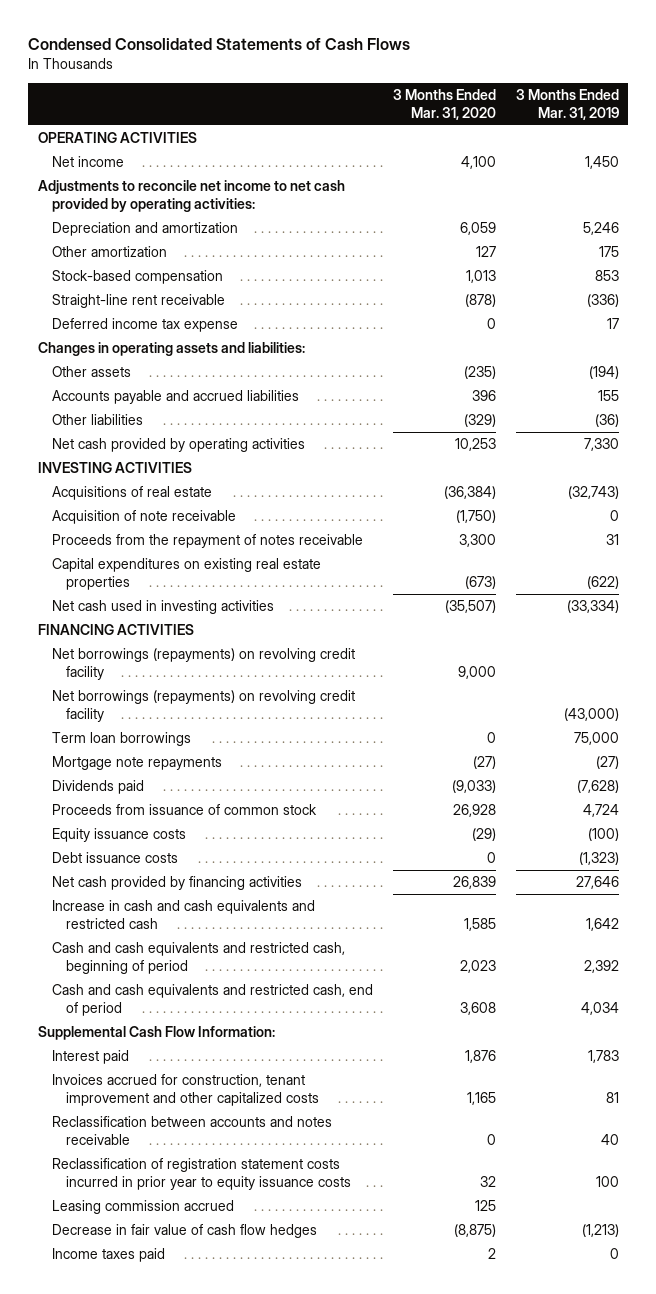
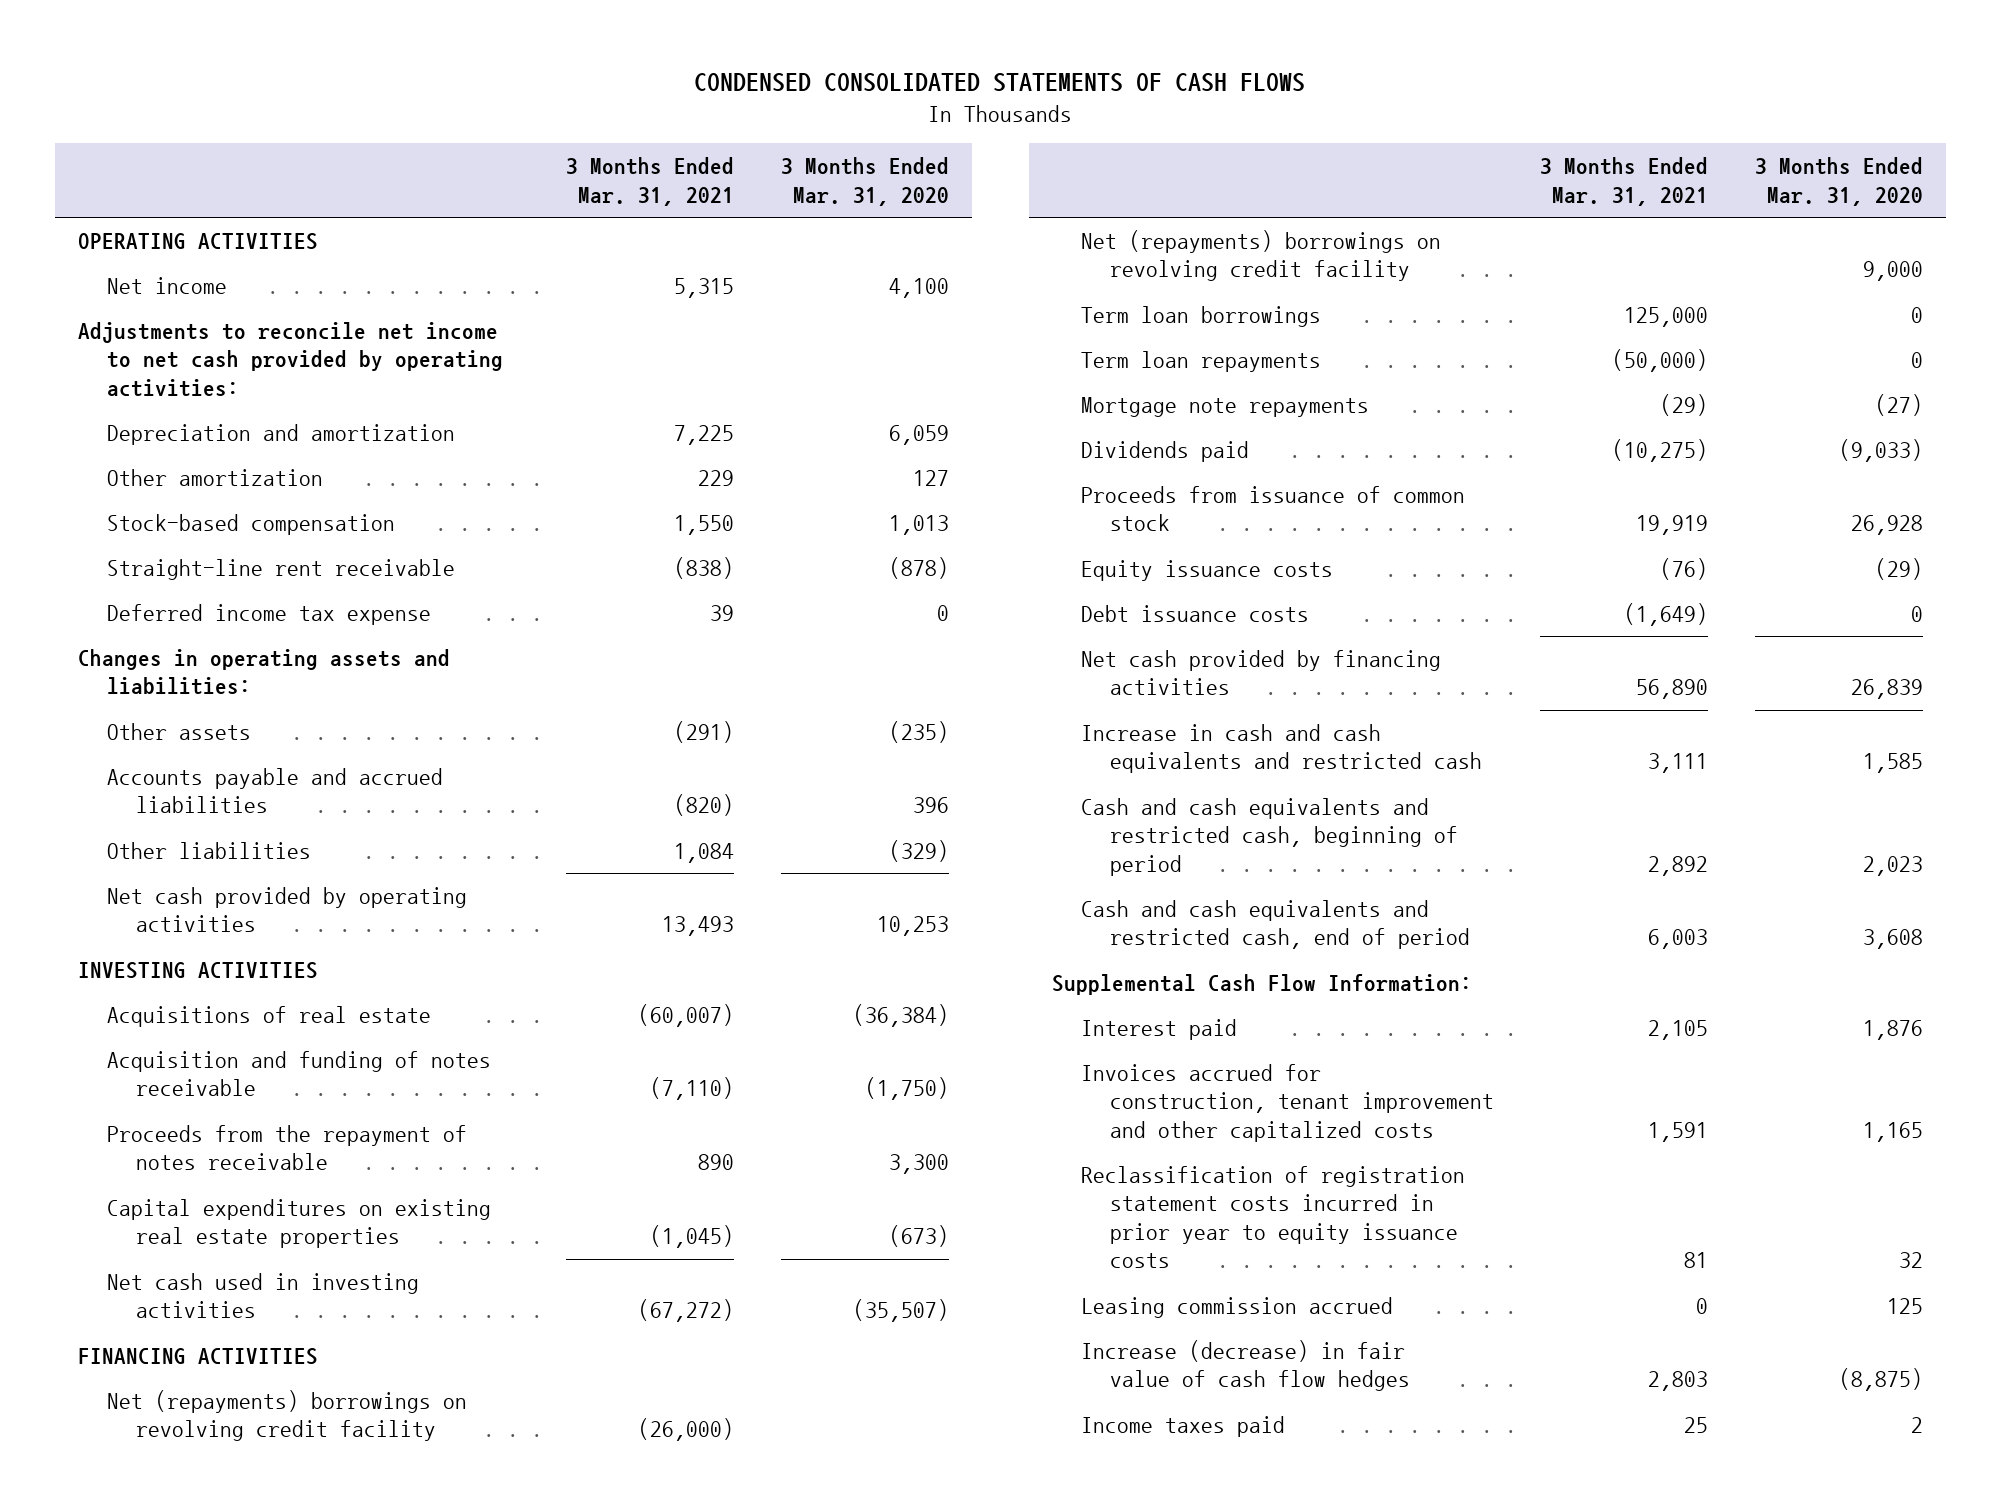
- Condensed Consolidated Statements of Cash Flows
+ CONDENSED CONSOLIDATED STATEMENTS OF CASH FLOWS
- | 3 Months Ended Mar. 31, 2020 | 3 Months Ended Mar. 31, 2019
+ | 3 Months Ended Mar. 31, 2021 | 3 Months Ended Mar. 31, 2020
- Acquisition of note receivable | (1,750) | 0
+ Acquisition and funding of notes receivable | (7,110) | (1,750)
- Net borrowings (repayments) on revolving credit facility | 9,000 |
- Net borrowings (repayments) on revolving credit facility | | (43,000)
+ Net (repayments) borrowings on revolving credit facility | (26,000) |
+ Net (repayments) borrowings on revolving credit facility | | 9,000
+ Term loan repayments | (50,000) | 0
- Reclassification between accounts and notes receivable | 0 | 40
- Decrease in fair value of cash flow hedges | (8,875) | (1,213)
+ Increase (decrease) in fair value of cash flow hedges | 2,803 | (8,875)

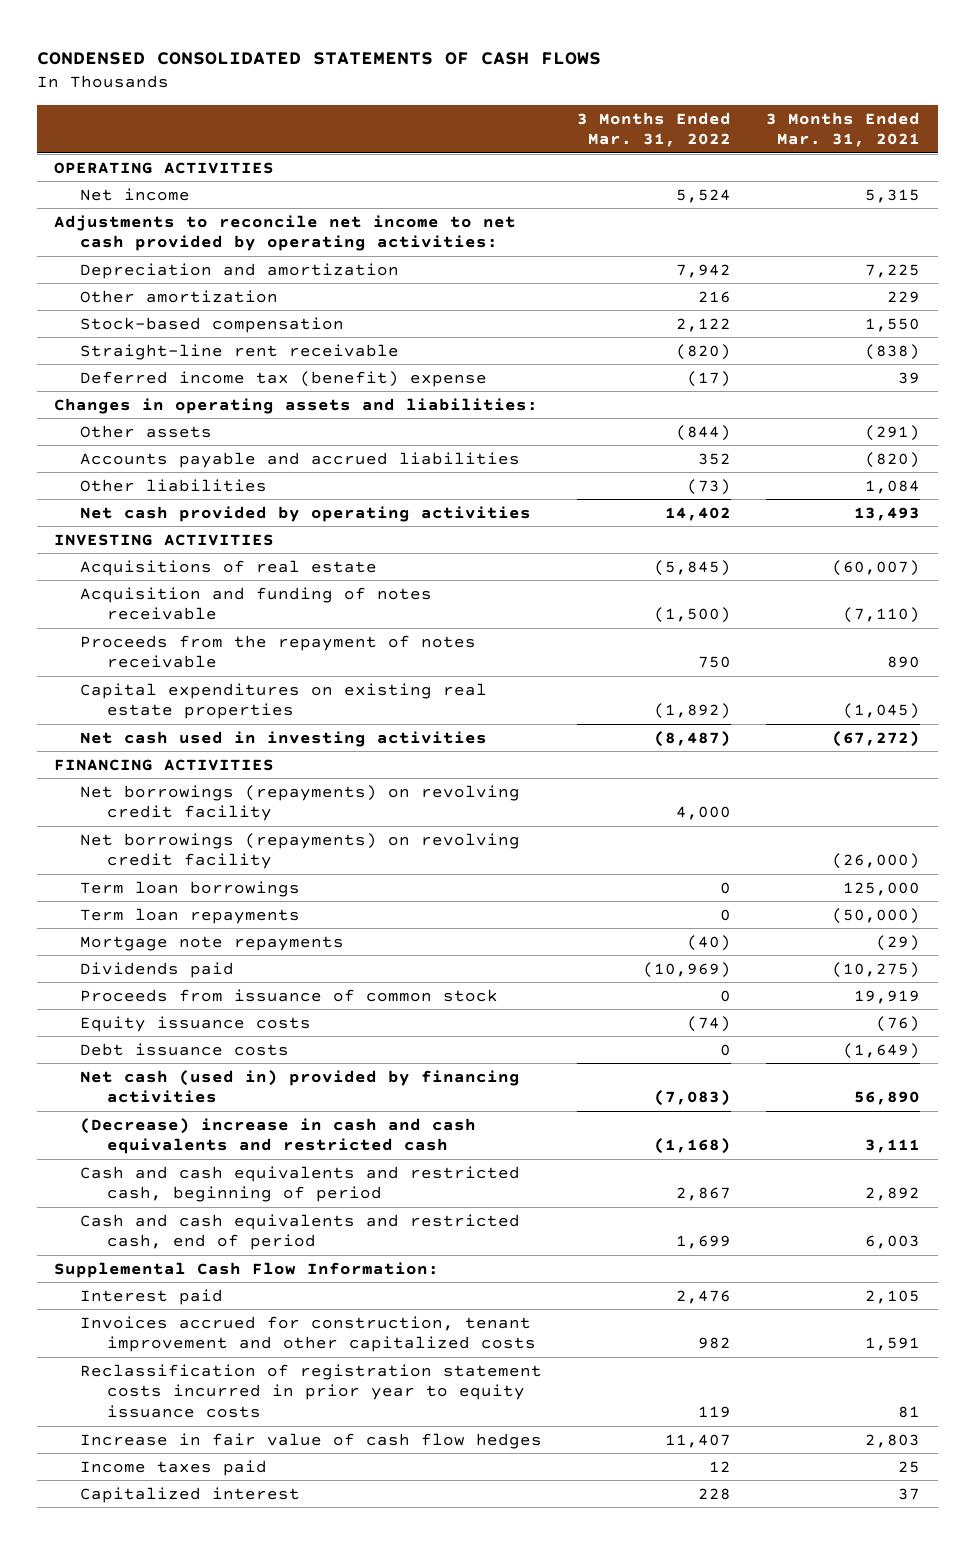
- | 3 Months Ended Mar. 31, 2021 | 3 Months Ended Mar. 31, 2020
+ | 3 Months Ended Mar. 31, 2022 | 3 Months Ended Mar. 31, 2021
- Deferred income tax expense | 39 | 0
+ Deferred income tax (benefit) expense | (17) | 39
- Net (repayments) borrowings on revolving credit facility | (26,000) |
- Net (repayments) borrowings on revolving credit facility | | 9,000
+ Net borrowings (repayments) on revolving credit facility | 4,000 |
+ Net borrowings (repayments) on revolving credit facility | | (26,000)
- Net cash provided by financing activities | 56,890 | 26,839
- Increase in cash and cash equivalents and restricted cash | 3,111 | 1,585
+ Net cash (used in) provided by financing activities | (7,083) | 56,890
+ (Decrease) increase in cash and cash equivalents and restricted cash | (1,168) | 3,111
- Leasing commission accrued | 0 | 125
- Increase (decrease) in fair value of cash flow hedges | 2,803 | (8,875)
+ Increase in fair value of cash flow hedges | 11,407 | 2,803
+ Capitalized interest | 228 | 37

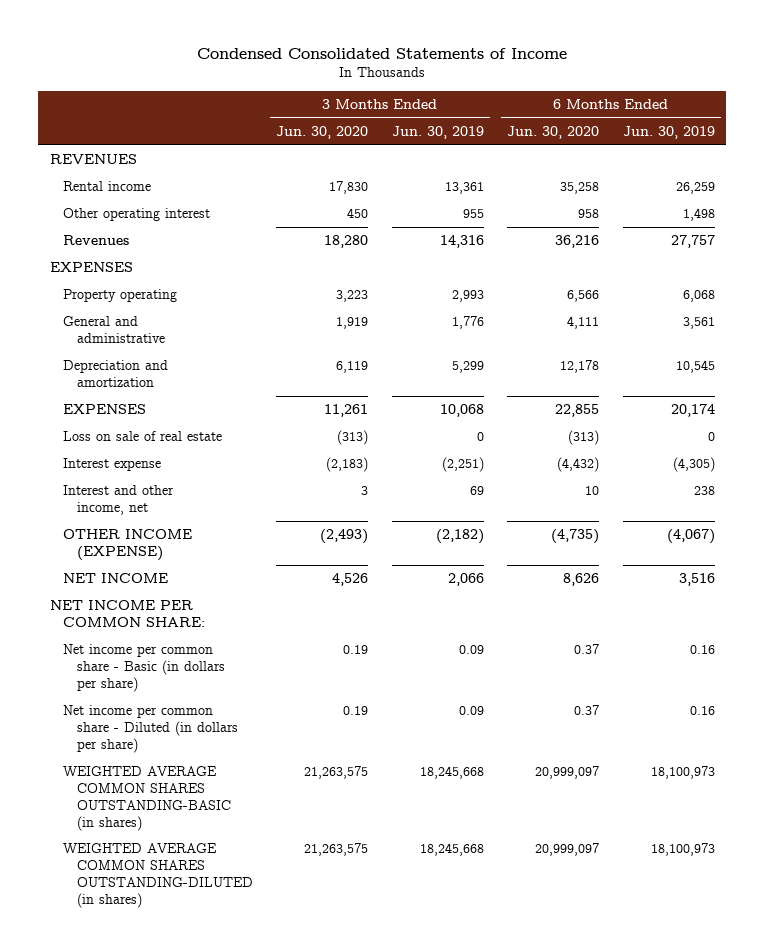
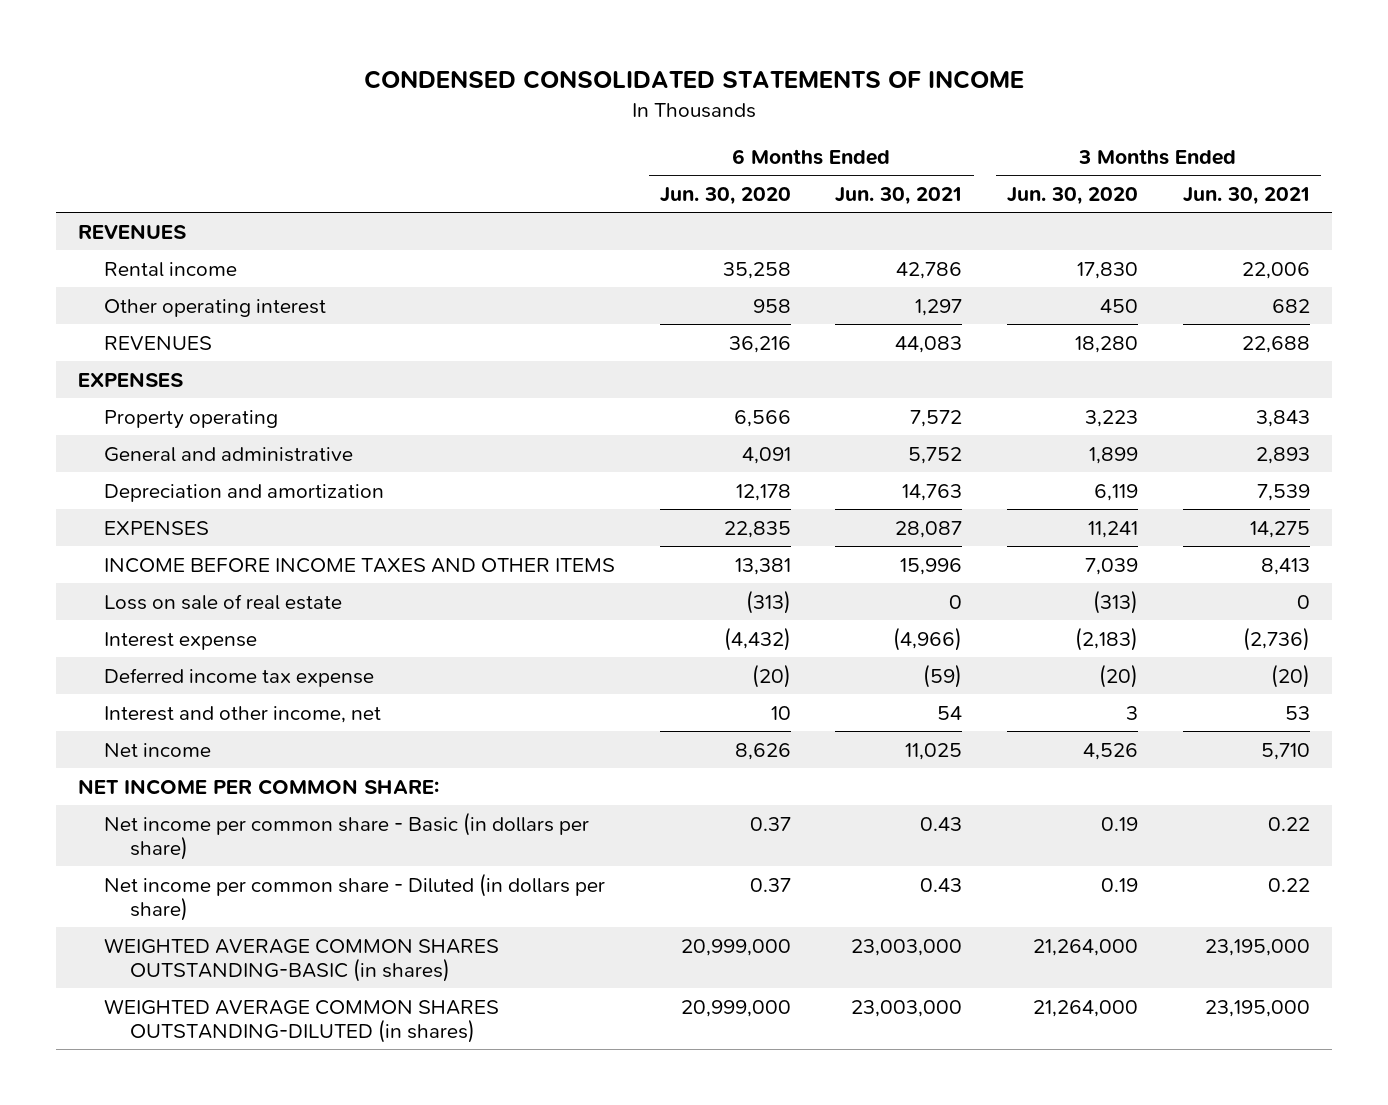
- Condensed Consolidated Statements of Income
+ CONDENSED CONSOLIDATED STATEMENTS OF INCOME
- | 3 Months Ended Jun. 30, 2020 | 3 Months Ended Jun. 30, 2019 | 6 Months Ended Jun. 30, 2020 | 6 Months Ended Jun. 30, 2019
+ | 6 Months Ended Jun. 30, 2020 | 6 Months Ended Jun. 30, 2021 | 3 Months Ended Jun. 30, 2020 | 3 Months Ended Jun. 30, 2021
- Revenues | 18,280 | 14,316 | 36,216 | 27,757
+ REVENUES | 36,216 | 44,083 | 18,280 | 22,688
- General and administrative | 1,919 | 1,776 | 4,111 | 3,561
+ General and administrative | 4,091 | 5,752 | 1,899 | 2,893
- EXPENSES | 11,261 | 10,068 | 22,855 | 20,174
+ EXPENSES | 22,835 | 28,087 | 11,241 | 14,275
+ INCOME BEFORE INCOME TAXES AND OTHER ITEMS | 13,381 | 15,996 | 7,039 | 8,413
+ Deferred income tax expense | (20) | (59) | (20) | (20)
- OTHER INCOME (EXPENSE) | (2,493) | (2,182) | (4,735) | (4,067)
- NET INCOME | 4,526 | 2,066 | 8,626 | 3,516
+ Net income | 8,626 | 11,025 | 4,526 | 5,710
- WEIGHTED AVERAGE COMMON SHARES OUTSTANDING-BASIC (in shares) | 21,263,575 | 18,245,668 | 20,999,097 | 18,100,973
- WEIGHTED AVERAGE COMMON SHARES OUTSTANDING-DILUTED (in shares) | 21,263,575 | 18,245,668 | 20,999,097 | 18,100,973
+ WEIGHTED AVERAGE COMMON SHARES OUTSTANDING-BASIC (in shares) | 20,999,000 | 23,003,000 | 21,264,000 | 23,195,000
+ WEIGHTED AVERAGE COMMON SHARES OUTSTANDING-DILUTED (in shares) | 20,999,000 | 23,003,000 | 21,264,000 | 23,195,000

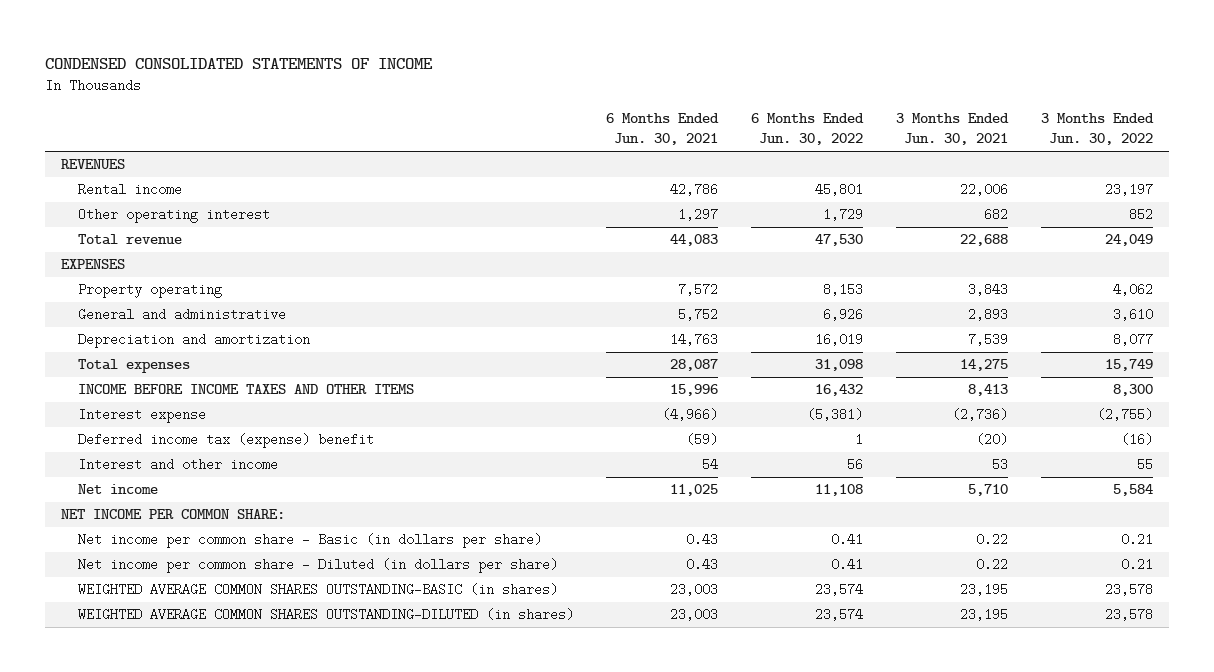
- | 6 Months Ended Jun. 30, 2020 | 6 Months Ended Jun. 30, 2021 | 3 Months Ended Jun. 30, 2020 | 3 Months Ended Jun. 30, 2021
+ | 6 Months Ended Jun. 30, 2021 | 6 Months Ended Jun. 30, 2022 | 3 Months Ended Jun. 30, 2021 | 3 Months Ended Jun. 30, 2022
- REVENUES | 36,216 | 44,083 | 18,280 | 22,688
+ Total revenue | 44,083 | 47,530 | 22,688 | 24,049
- EXPENSES | 22,835 | 28,087 | 11,241 | 14,275
+ Total expenses | 28,087 | 31,098 | 14,275 | 15,749
- Loss on sale of real estate | (313) | 0 | (313) | 0
- Deferred income tax expense | (20) | (59) | (20) | (20)
- Interest and other income, net | 10 | 54 | 3 | 53
+ Deferred income tax (expense) benefit | (59) | 1 | (20) | (16)
+ Interest and other income | 54 | 56 | 53 | 55
- WEIGHTED AVERAGE COMMON SHARES OUTSTANDING-BASIC (in shares) | 20,999,000 | 23,003,000 | 21,264,000 | 23,195,000
- WEIGHTED AVERAGE COMMON SHARES OUTSTANDING-DILUTED (in shares) | 20,999,000 | 23,003,000 | 21,264,000 | 23,195,000
+ WEIGHTED AVERAGE COMMON SHARES OUTSTANDING-BASIC (in shares) | 23,003 | 23,574 | 23,195 | 23,578
+ WEIGHTED AVERAGE COMMON SHARES OUTSTANDING-DILUTED (in shares) | 23,003 | 23,574 | 23,195 | 23,578

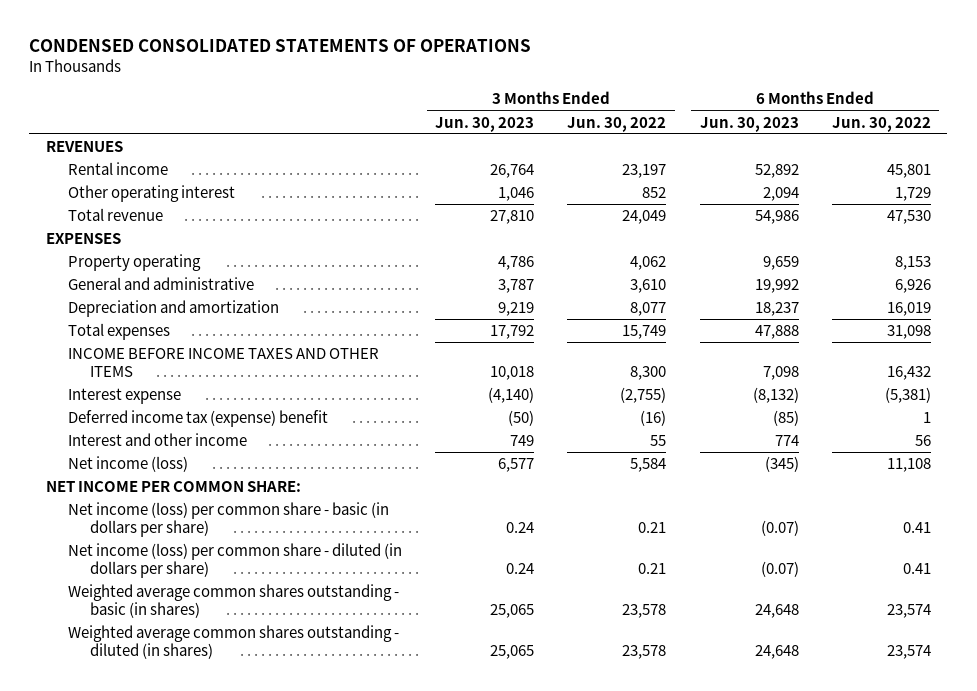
- CONDENSED CONSOLIDATED STATEMENTS OF INCOME
+ CONDENSED CONSOLIDATED STATEMENTS OF OPERATIONS
- | 6 Months Ended Jun. 30, 2021 | 6 Months Ended Jun. 30, 2022 | 3 Months Ended Jun. 30, 2021 | 3 Months Ended Jun. 30, 2022
+ | 3 Months Ended Jun. 30, 2023 | 3 Months Ended Jun. 30, 2022 | 6 Months Ended Jun. 30, 2023 | 6 Months Ended Jun. 30, 2022
- Net income | 11,025 | 11,108 | 5,710 | 5,584
+ Net income (loss) | 6,577 | 5,584 | (345) | 11,108
- Net income per common share - Basic (in dollars per share) | 0.43 | 0.41 | 0.22 | 0.21
- Net income per common share - Diluted (in dollars per share) | 0.43 | 0.41 | 0.22 | 0.21
- WEIGHTED AVERAGE COMMON SHARES OUTSTANDING-BASIC (in shares) | 23,003 | 23,574 | 23,195 | 23,578
- WEIGHTED AVERAGE COMMON SHARES OUTSTANDING-DILUTED (in shares) | 23,003 | 23,574 | 23,195 | 23,578
+ Net income (loss) per common share - basic (in dollars per share) | 0.24 | 0.21 | (0.07) | 0.41
+ Net income (loss) per common share - diluted (in dollars per share) | 0.24 | 0.21 | (0.07) | 0.41
+ Weighted average common shares outstanding - basic (in shares) | 25,065 | 23,578 | 24,648 | 23,574
+ Weighted average common shares outstanding - diluted (in shares) | 25,065 | 23,578 | 24,648 | 23,574

